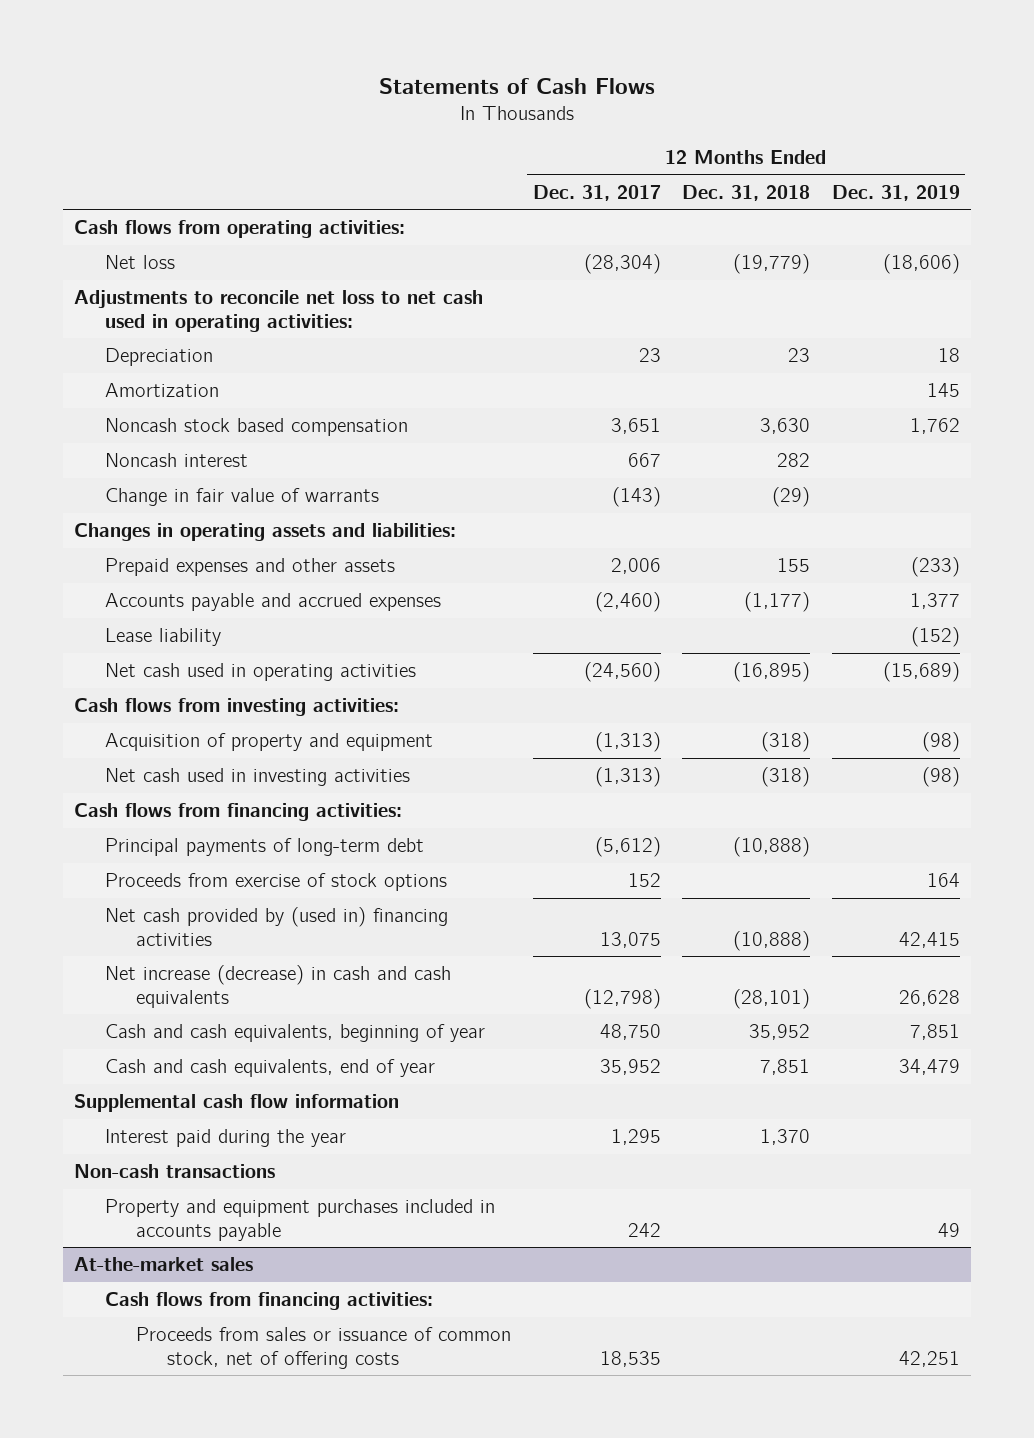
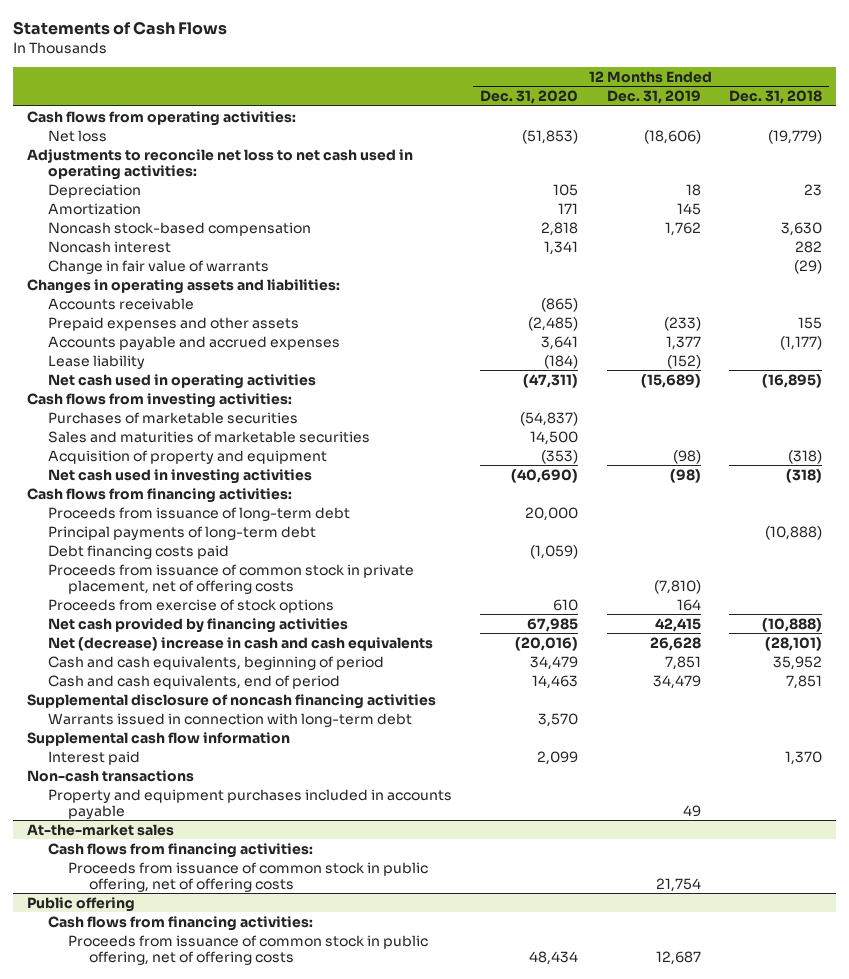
- | 12 Months Ended Dec. 31, 2017 | 12 Months Ended Dec. 31, 2018 | 12 Months Ended Dec. 31, 2019
+ | 12 Months Ended Dec. 31, 2020 | 12 Months Ended Dec. 31, 2019 | 12 Months Ended Dec. 31, 2018
- Noncash stock based compensation | 3,651 | 3,630 | 1,762
+ Noncash stock-based compensation | 2,818 | 1,762 | 3,630
+ Accounts receivable | (865) | |
+ Purchases of marketable securities | (54,837) | |
+ Sales and maturities of marketable securities | 14,500 | |
+ Proceeds from issuance of long-term debt | 20,000 | |
+ Debt financing costs paid | (1,059) | |
+ Proceeds from issuance of common stock in private placement, net of offering costs | | (7,810) |
- Net cash provided by (used in) financing activities | 13,075 | (10,888) | 42,415
- Net increase (decrease) in cash and cash equivalents | (12,798) | (28,101) | 26,628
- Cash and cash equivalents, beginning of year | 48,750 | 35,952 | 7,851
- Cash and cash equivalents, end of year | 35,952 | 7,851 | 34,479
+ Net cash provided by financing activities | 67,985 | 42,415 | (10,888)
+ Net (decrease) increase in cash and cash equivalents | (20,016) | 26,628 | (28,101)
+ Cash and cash equivalents, beginning of period | 34,479 | 7,851 | 35,952
+ Cash and cash equivalents, end of period | 14,463 | 34,479 | 7,851
+ Supplemental disclosure of noncash financing activities
+ Warrants issued in connection with long-term debt | 3,570 | |
- Interest paid during the year | 1,295 | 1,370 |
+ Interest paid | 2,099 | | 1,370
@ At-the-market sales
- Proceeds from sales or issuance of common stock, net of offering costs | 18,535 | | 42,251
+ Proceeds from issuance of common stock in public offering, net of offering costs | | 21,754 |
+ Public offering
+ Cash flows from financing activities:
+ Proceeds from issuance of common stock in public offering, net of offering costs | 48,434 | 12,687 |

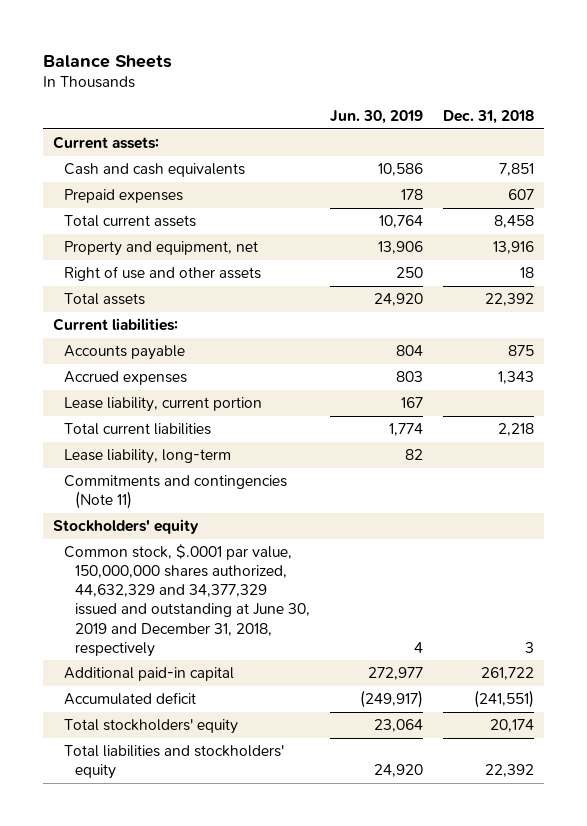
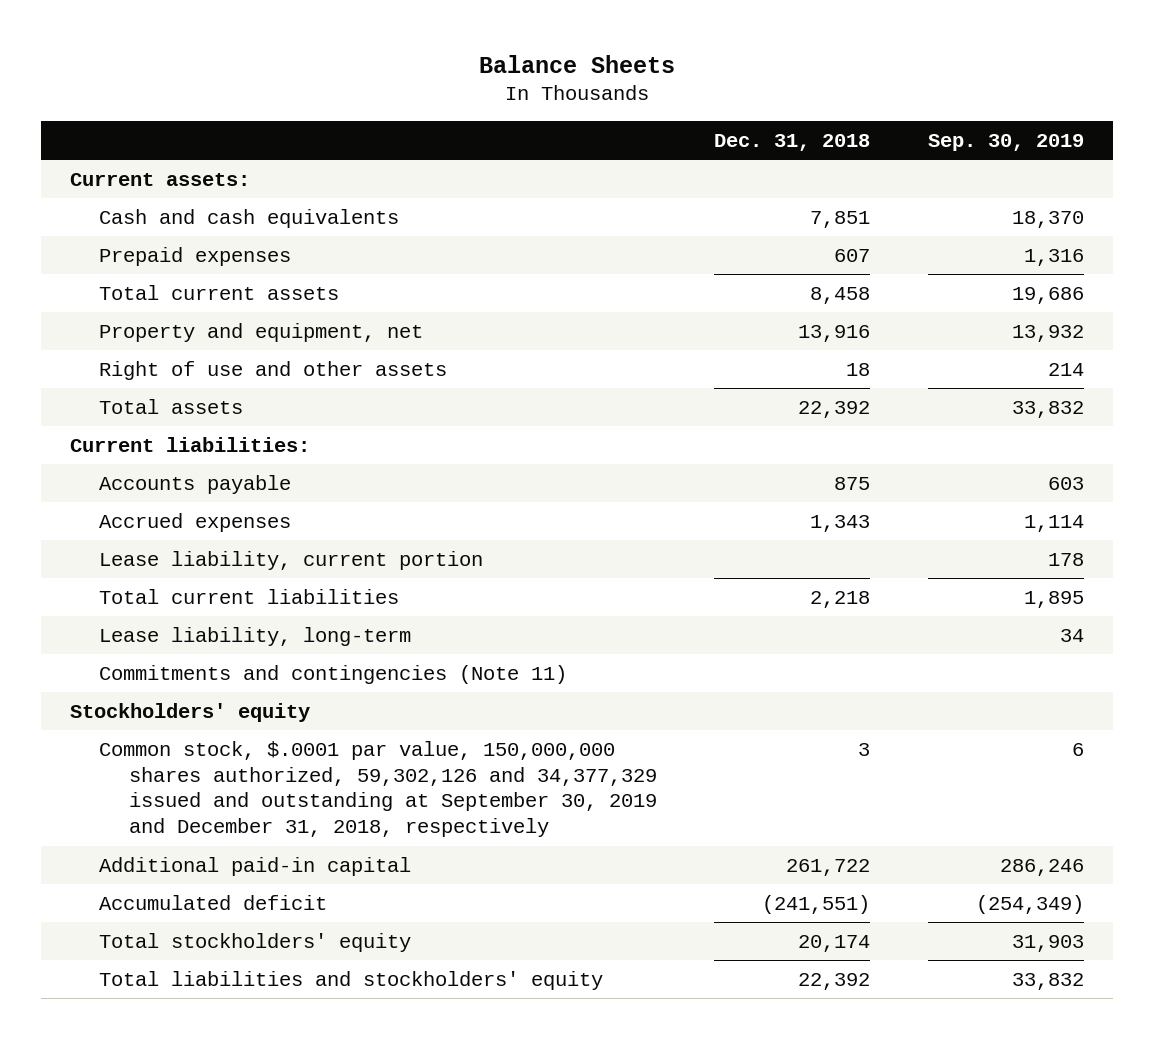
- | Jun. 30, 2019 | Dec. 31, 2018
+ | Dec. 31, 2018 | Sep. 30, 2019
- Common stock, $.0001 par value, 150,000,000 shares authorized, 44,632,329 and 34,377,329 issued and outstanding at June 30, 2019 and December 31, 2018, respectively | 4 | 3
+ Common stock, $.0001 par value, 150,000,000 shares authorized, 59,302,126 and 34,377,329 issued and outstanding at September 30, 2019 and December 31, 2018, respectively | 3 | 6

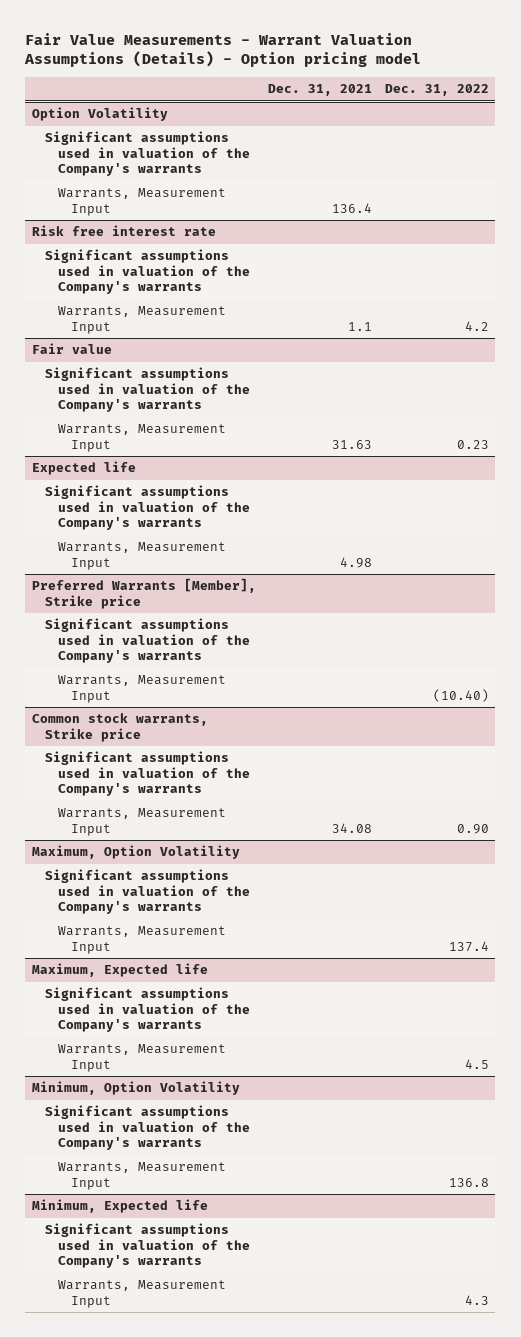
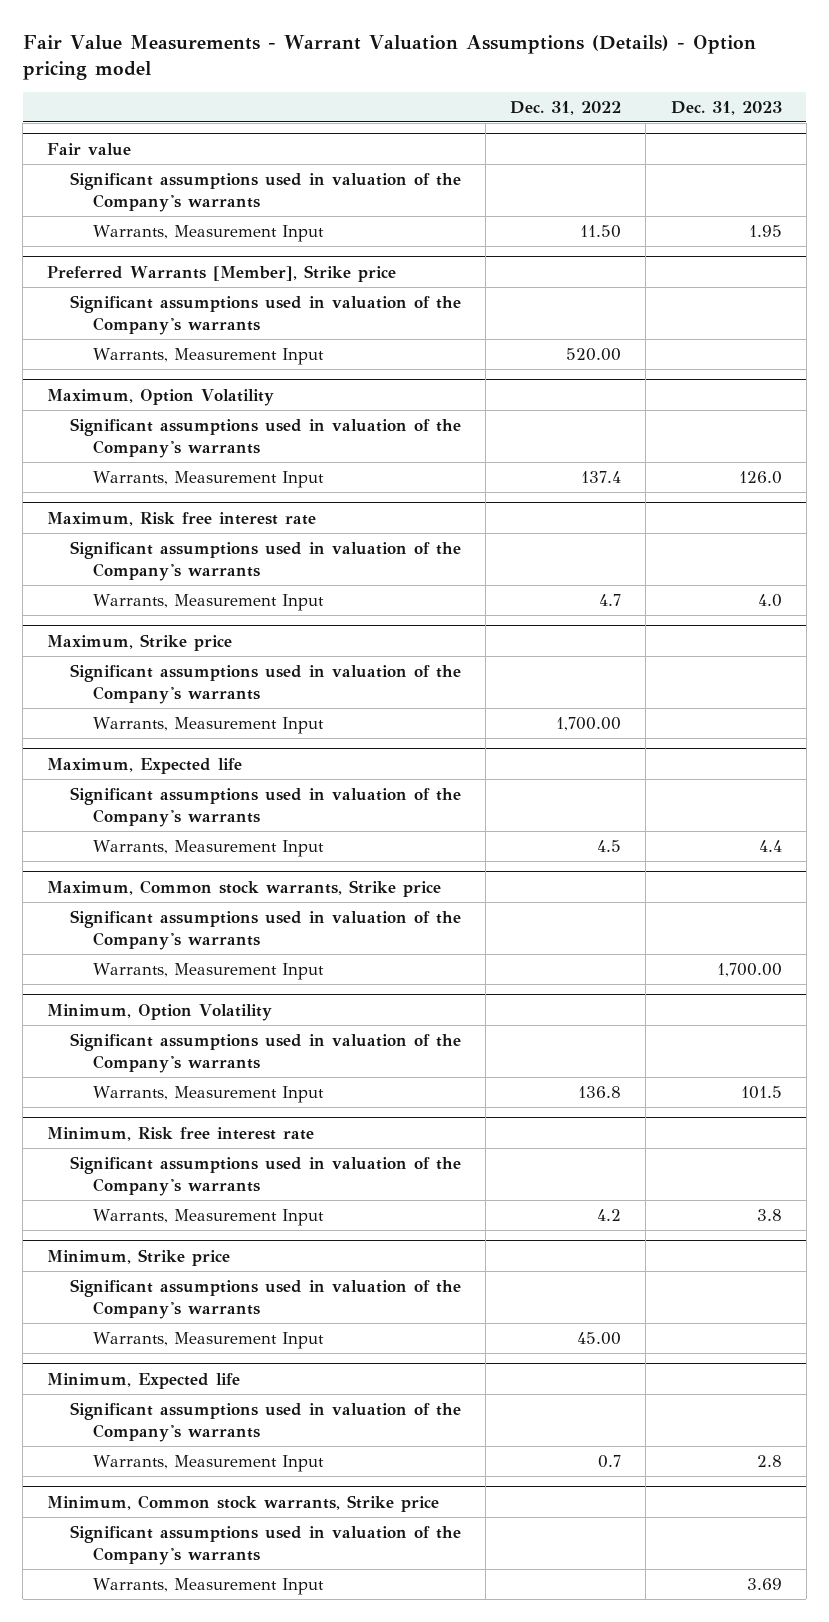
- | Dec. 31, 2021 | Dec. 31, 2022
+ | Dec. 31, 2022 | Dec. 31, 2023
- Option Volatility
- Significant assumptions used in valuation of the Company's warrants
- Warrants, Measurement Input | 136.4 |
- Risk free interest rate
- Significant assumptions used in valuation of the Company's warrants
- Warrants, Measurement Input | 1.1 | 4.2
@ Fair value
- Warrants, Measurement Input | 31.63 | 0.23
- Expected life
- Significant assumptions used in valuation of the Company's warrants
- Warrants, Measurement Input | 4.98 |
@ Fair value
+ Warrants, Measurement Input | 11.50 | 1.95
@ Preferred Warrants [Member], Strike price
- Warrants, Measurement Input | | (10.40)
- Common stock warrants, Strike price
- Significant assumptions used in valuation of the Company's warrants
- Warrants, Measurement Input | 34.08 | 0.90
@ Preferred Warrants [Member], Strike price
+ Warrants, Measurement Input | 520.00 |
+ Maximum, Risk free interest rate
+ Significant assumptions used in valuation of the Company's warrants
+ Warrants, Measurement Input | 4.7 | 4.0
+ Maximum, Strike price
+ Significant assumptions used in valuation of the Company's warrants
+ Warrants, Measurement Input | 1,700.00 |
+ Maximum, Common stock warrants, Strike price
+ Significant assumptions used in valuation of the Company's warrants
+ Warrants, Measurement Input | | 1,700.00
+ Minimum, Risk free interest rate
+ Significant assumptions used in valuation of the Company's warrants
+ Warrants, Measurement Input | 4.2 | 3.8
+ Minimum, Strike price
+ Significant assumptions used in valuation of the Company's warrants
+ Warrants, Measurement Input | 45.00 |
@ Minimum, Expected life
- Warrants, Measurement Input | | 4.3
+ Warrants, Measurement Input | 0.7 | 2.8
+ Minimum, Common stock warrants, Strike price
+ Significant assumptions used in valuation of the Company's warrants
+ Warrants, Measurement Input | | 3.69

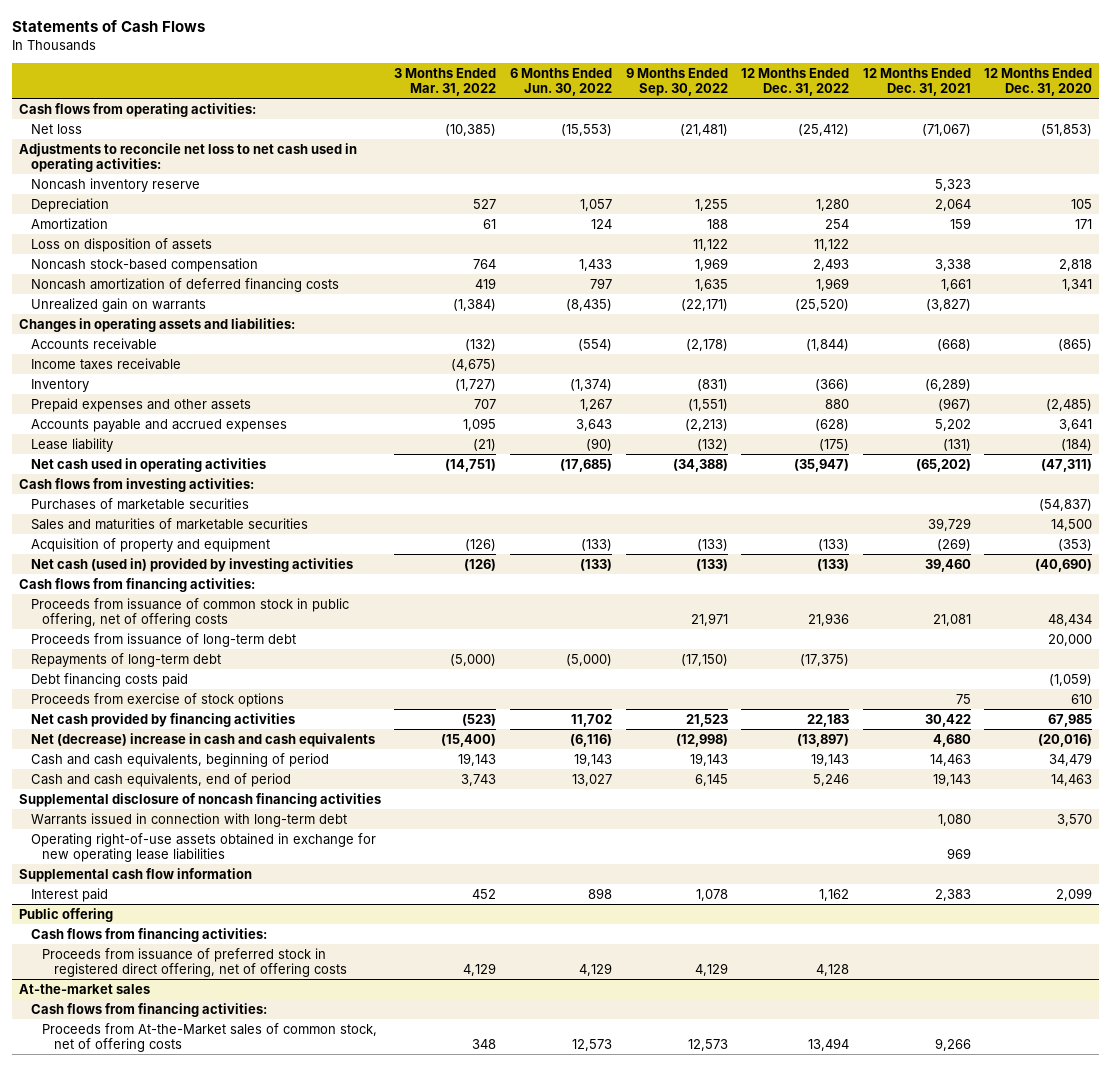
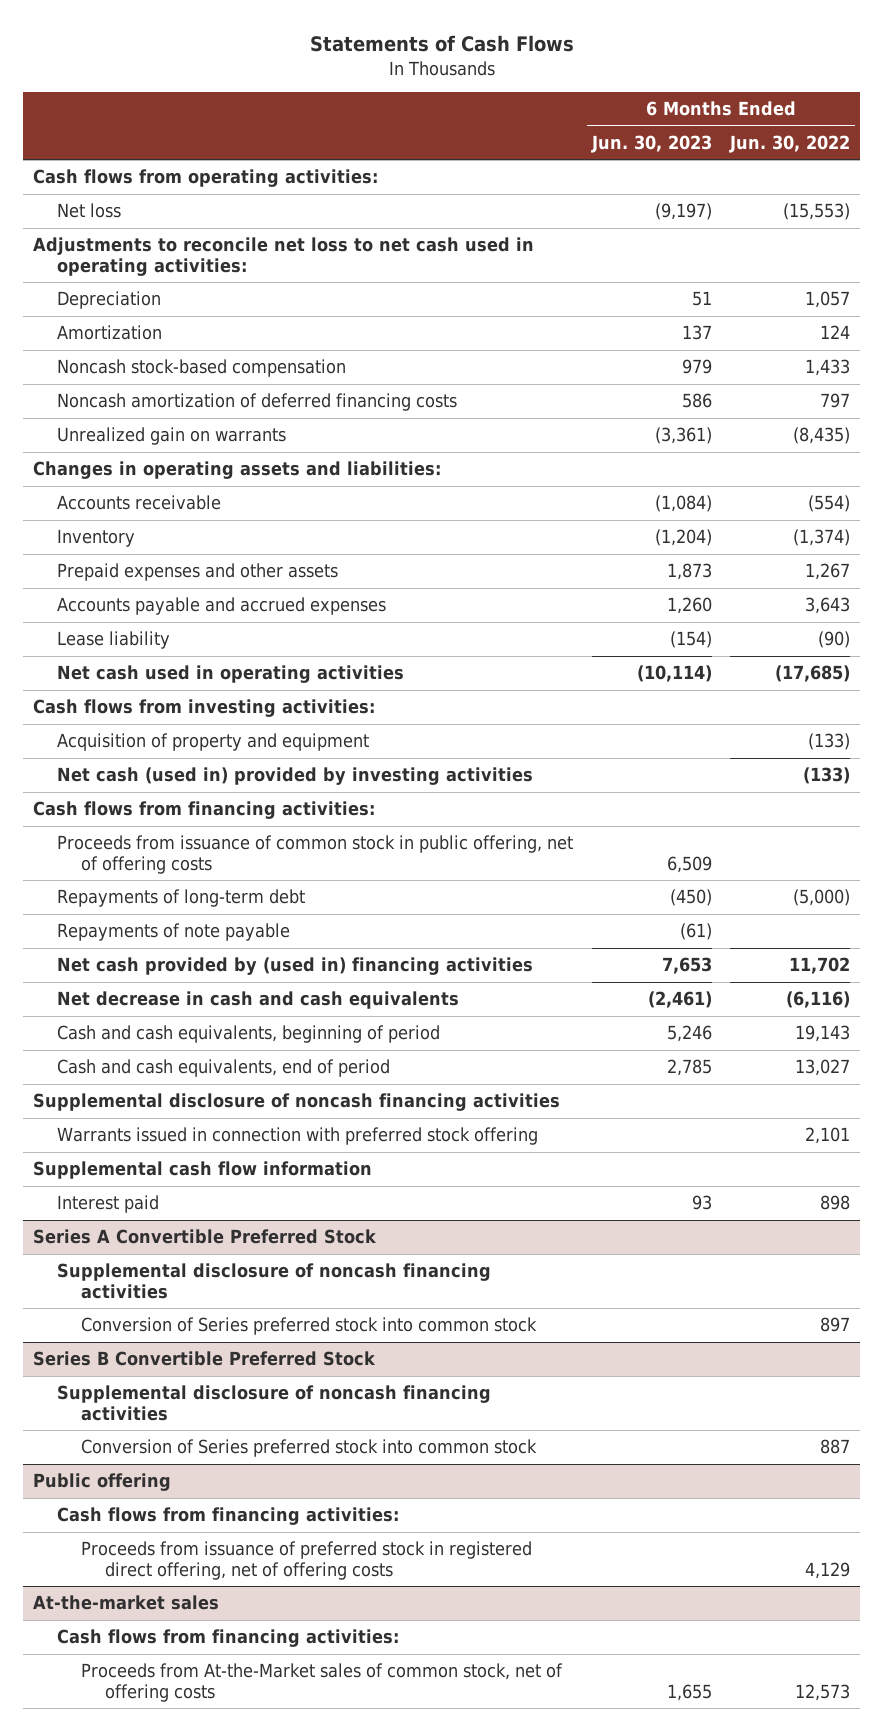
- | 3 Months Ended Mar. 31, 2022 | 6 Months Ended Jun. 30, 2022 | 9 Months Ended Sep. 30, 2022 | 12 Months Ended Dec. 31, 2022 | 12 Months Ended Dec. 31, 2021 | 12 Months Ended Dec. 31, 2020
+ | 6 Months Ended Jun. 30, 2023 | 6 Months Ended Jun. 30, 2022
- Noncash inventory reserve | | | | | 5,323 |
- Loss on disposition of assets | | | 11,122 | 11,122 | |
- Income taxes receivable | (4,675) | | | | |
- Purchases of marketable securities | | | | | | (54,837)
- Sales and maturities of marketable securities | | | | | 39,729 | 14,500
- Proceeds from issuance of long-term debt | | | | | | 20,000
- Debt financing costs paid | | | | | | (1,059)
- Proceeds from exercise of stock options | | | | | 75 | 610
- Net cash provided by financing activities | (523) | 11,702 | 21,523 | 22,183 | 30,422 | 67,985
- Net (decrease) increase in cash and cash equivalents | (15,400) | (6,116) | (12,998) | (13,897) | 4,680 | (20,016)
+ Repayments of note payable | (61) |
+ Net cash provided by (used in) financing activities | 7,653 | 11,702
+ Net decrease in cash and cash equivalents | (2,461) | (6,116)
- Warrants issued in connection with long-term debt | | | | | 1,080 | 3,570
- Operating right-of-use assets obtained in exchange for new operating lease liabilities | | | | | 969 |
+ Warrants issued in connection with preferred stock offering | | 2,101
+ Series A Convertible Preferred Stock
+ Supplemental disclosure of noncash financing activities
+ Conversion of Series preferred stock into common stock | | 897
+ Series B Convertible Preferred Stock
+ Supplemental disclosure of noncash financing activities
+ Conversion of Series preferred stock into common stock | | 887

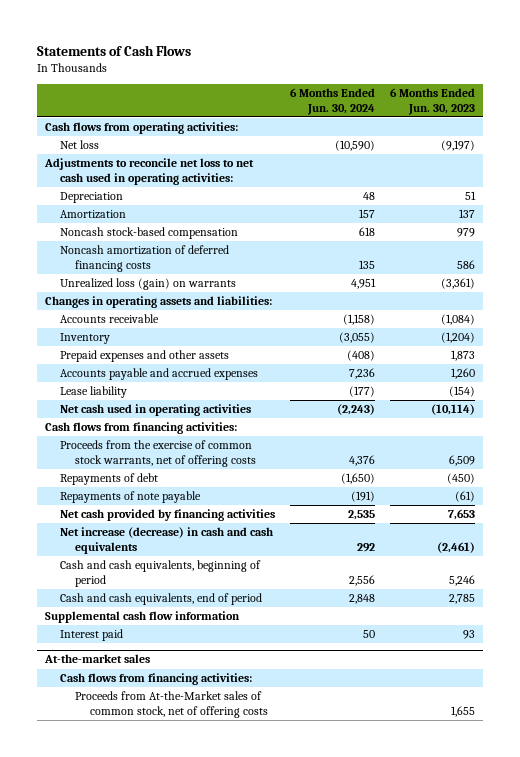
- | 6 Months Ended Jun. 30, 2023 | 6 Months Ended Jun. 30, 2022
+ | 6 Months Ended Jun. 30, 2024 | 6 Months Ended Jun. 30, 2023
- Unrealized gain on warrants | (3,361) | (8,435)
+ Unrealized loss (gain) on warrants | 4,951 | (3,361)
- Cash flows from investing activities:
- Acquisition of property and equipment | | (133)
- Net cash (used in) provided by investing activities | | (133)
- Proceeds from issuance of common stock in public offering, net of offering costs | 6,509 |
- Repayments of long-term debt | (450) | (5,000)
+ Proceeds from the exercise of common stock warrants, net of offering costs | 4,376 | 6,509
+ Repayments of debt | (1,650) | (450)
- Net cash provided by (used in) financing activities | 7,653 | 11,702
- Net decrease in cash and cash equivalents | (2,461) | (6,116)
+ Net cash provided by financing activities | 2,535 | 7,653
+ Net increase (decrease) in cash and cash equivalents | 292 | (2,461)
- Supplemental disclosure of noncash financing activities
- Warrants issued in connection with preferred stock offering | | 2,101
- Series A Convertible Preferred Stock
- Supplemental disclosure of noncash financing activities
- Conversion of Series preferred stock into common stock | | 897
- Series B Convertible Preferred Stock
- Supplemental disclosure of noncash financing activities
- Conversion of Series preferred stock into common stock | | 887
- Public offering
- Cash flows from financing activities:
- Proceeds from issuance of preferred stock in registered direct offering, net of offering costs | | 4,129

